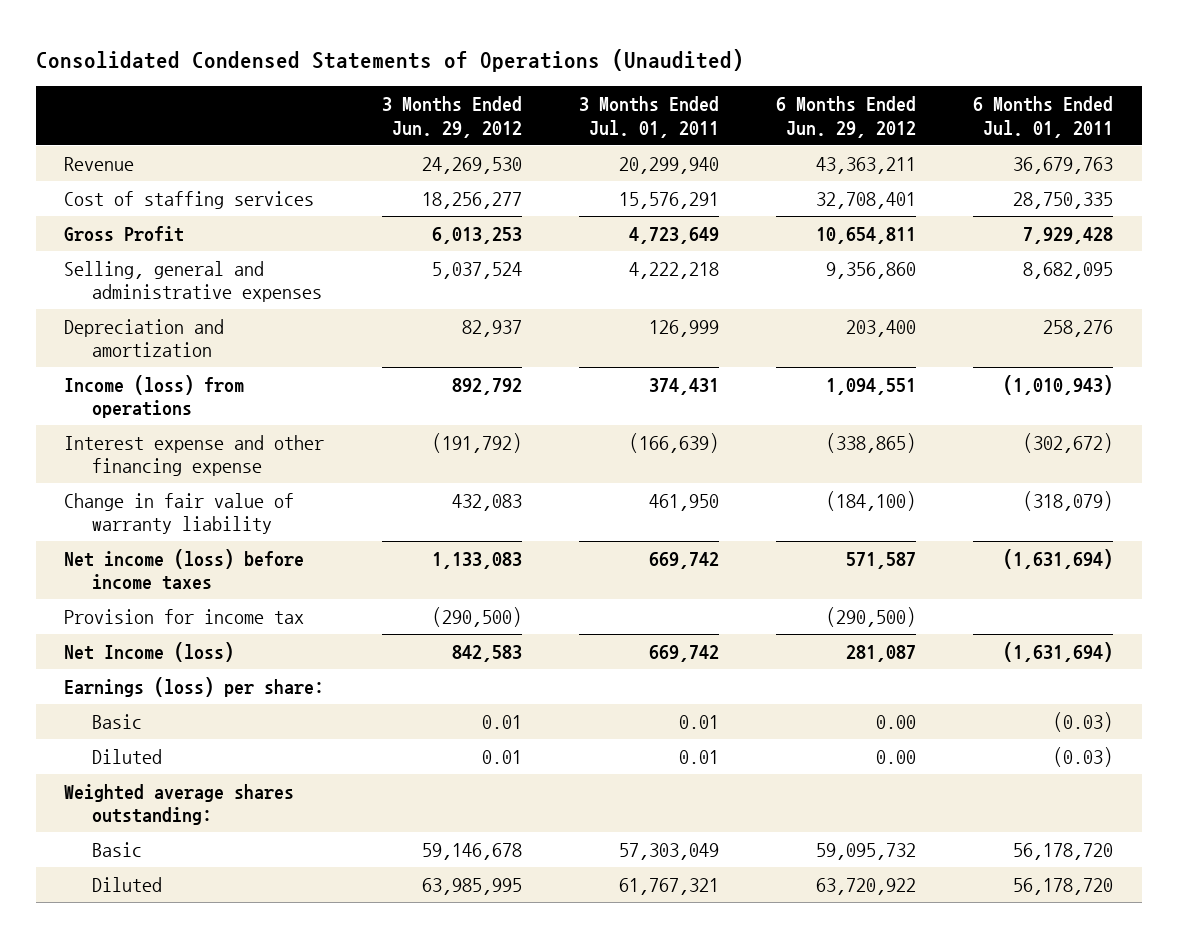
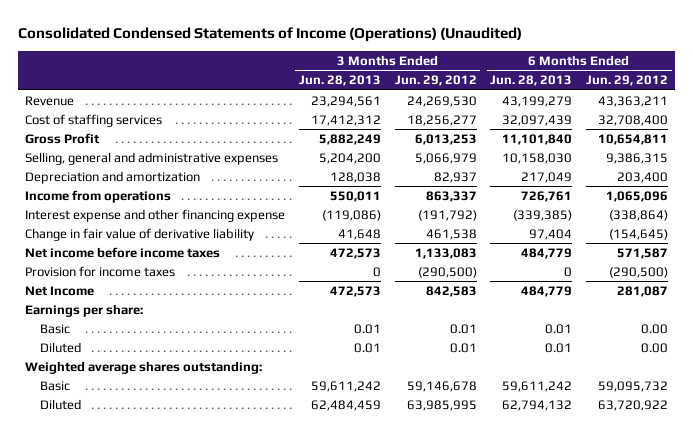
- Consolidated Condensed Statements of Operations (Unaudited)
+ Consolidated Condensed Statements of Income (Operations) (Unaudited)
- | 3 Months Ended Jun. 29, 2012 | 3 Months Ended Jul. 01, 2011 | 6 Months Ended Jun. 29, 2012 | 6 Months Ended Jul. 01, 2011
+ | 3 Months Ended Jun. 28, 2013 | 3 Months Ended Jun. 29, 2012 | 6 Months Ended Jun. 28, 2013 | 6 Months Ended Jun. 29, 2012
- Cost of staffing services | 18,256,277 | 15,576,291 | 32,708,401 | 28,750,335
+ Cost of staffing services | 17,412,312 | 18,256,277 | 32,097,439 | 32,708,400
- Selling, general and administrative expenses | 5,037,524 | 4,222,218 | 9,356,860 | 8,682,095
+ Selling, general and administrative expenses | 5,204,200 | 5,066,979 | 10,158,030 | 9,386,315
- Income (loss) from operations | 892,792 | 374,431 | 1,094,551 | (1,010,943)
- Interest expense and other financing expense | (191,792) | (166,639) | (338,865) | (302,672)
- Change in fair value of warranty liability | 432,083 | 461,950 | (184,100) | (318,079)
- Net income (loss) before income taxes | 1,133,083 | 669,742 | 571,587 | (1,631,694)
- Provision for income tax | (290,500) | | (290,500) |
- Net Income (loss) | 842,583 | 669,742 | 281,087 | (1,631,694)
- Earnings (loss) per share:
+ Income from operations | 550,011 | 863,337 | 726,761 | 1,065,096
+ Interest expense and other financing expense | (119,086) | (191,792) | (339,385) | (338,864)
+ Change in fair value of derivative liability | 41,648 | 461,538 | 97,404 | (154,645)
+ Net income before income taxes | 472,573 | 1,133,083 | 484,779 | 571,587
+ Provision for income taxes | 0 | (290,500) | 0 | (290,500)
+ Net Income | 472,573 | 842,583 | 484,779 | 281,087
+ Earnings per share:

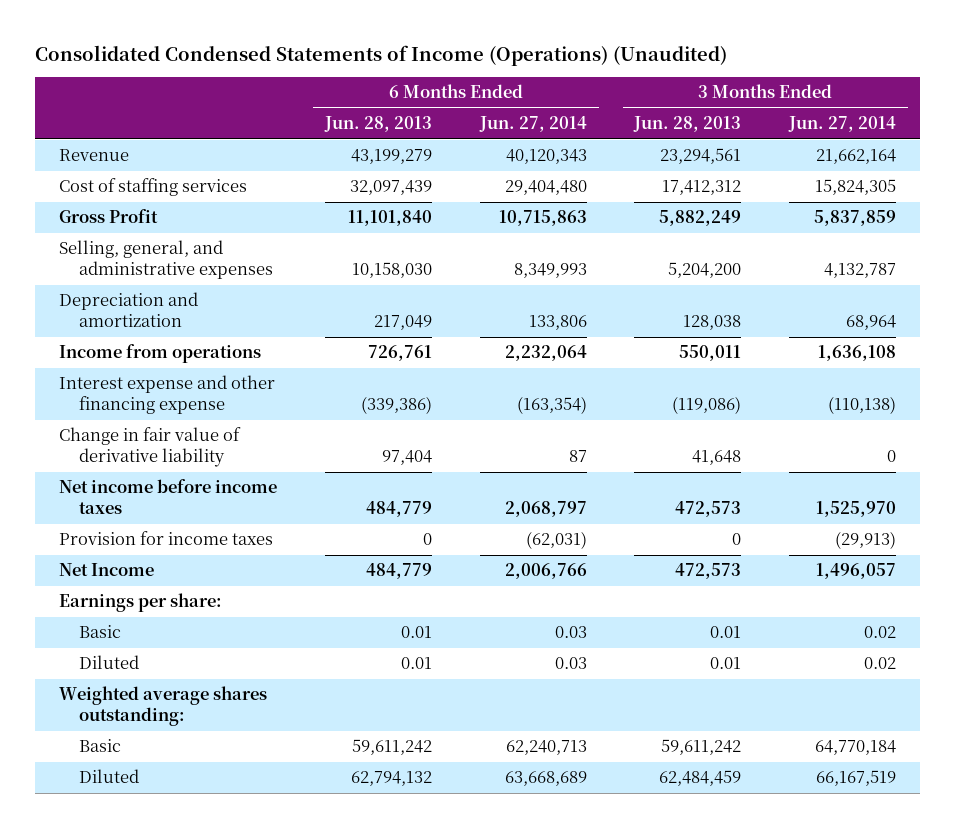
- | 3 Months Ended Jun. 28, 2013 | 3 Months Ended Jun. 29, 2012 | 6 Months Ended Jun. 28, 2013 | 6 Months Ended Jun. 29, 2012
+ | 6 Months Ended Jun. 28, 2013 | 6 Months Ended Jun. 27, 2014 | 3 Months Ended Jun. 28, 2013 | 3 Months Ended Jun. 27, 2014
- Selling, general and administrative expenses | 5,204,200 | 5,066,979 | 10,158,030 | 9,386,315
+ Selling, general, and administrative expenses | 10,158,030 | 8,349,993 | 5,204,200 | 4,132,787
- Interest expense and other financing expense | (119,086) | (191,792) | (339,385) | (338,864)
+ Interest expense and other financing expense | (339,386) | (163,354) | (119,086) | (110,138)

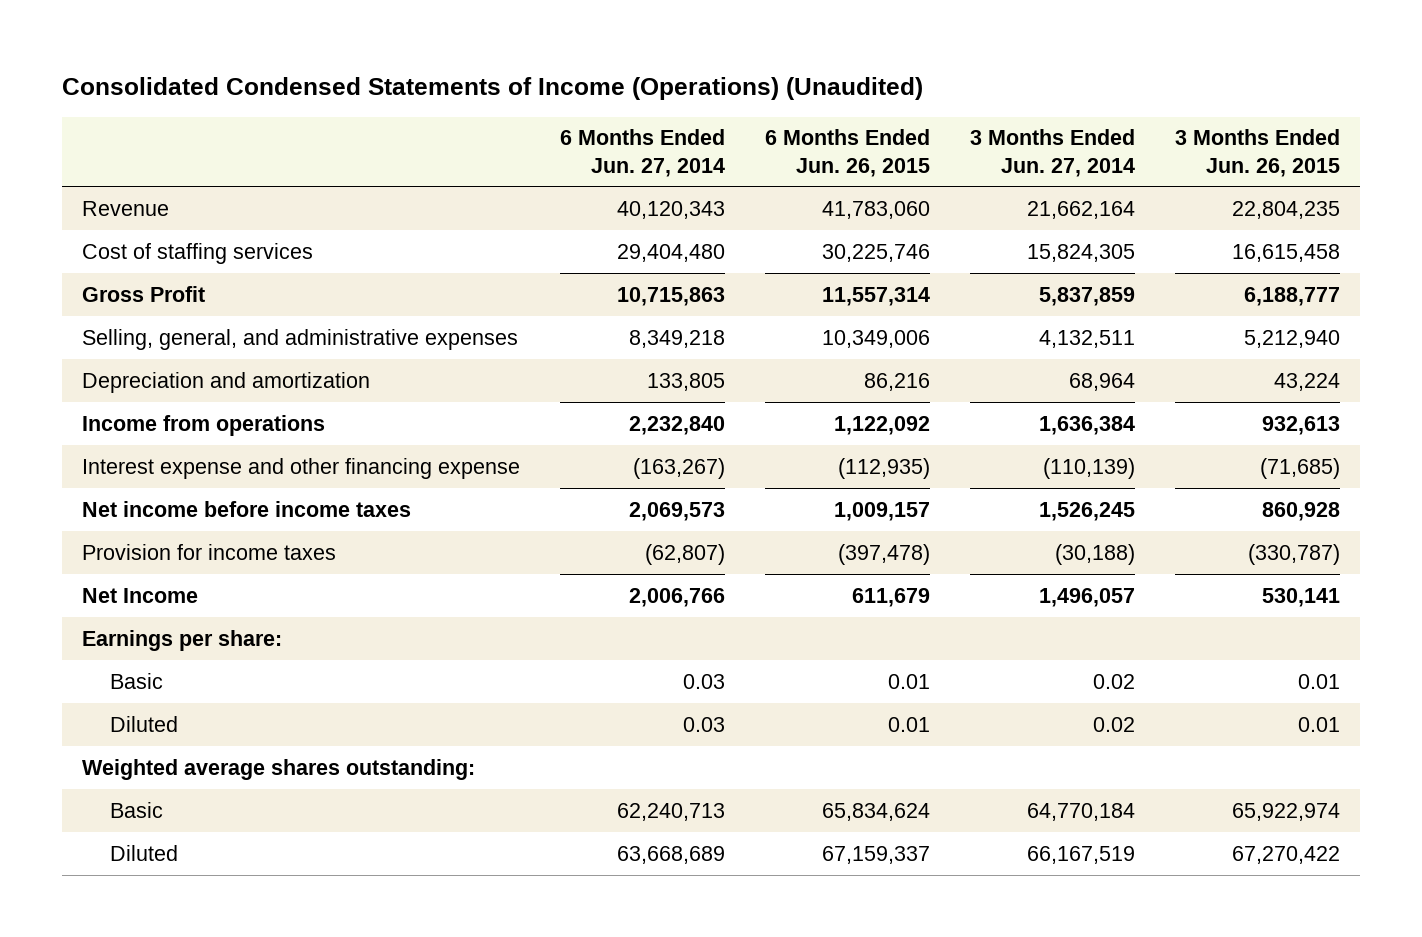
- | 6 Months Ended Jun. 28, 2013 | 6 Months Ended Jun. 27, 2014 | 3 Months Ended Jun. 28, 2013 | 3 Months Ended Jun. 27, 2014
+ | 6 Months Ended Jun. 27, 2014 | 6 Months Ended Jun. 26, 2015 | 3 Months Ended Jun. 27, 2014 | 3 Months Ended Jun. 26, 2015
- Selling, general, and administrative expenses | 10,158,030 | 8,349,993 | 5,204,200 | 4,132,787
- Depreciation and amortization | 217,049 | 133,806 | 128,038 | 68,964
- Income from operations | 726,761 | 2,232,064 | 550,011 | 1,636,108
- Interest expense and other financing expense | (339,386) | (163,354) | (119,086) | (110,138)
- Change in fair value of derivative liability | 97,404 | 87 | 41,648 | 0
- Net income before income taxes | 484,779 | 2,068,797 | 472,573 | 1,525,970
- Provision for income taxes | 0 | (62,031) | 0 | (29,913)
+ Selling, general, and administrative expenses | 8,349,218 | 10,349,006 | 4,132,511 | 5,212,940
+ Depreciation and amortization | 133,805 | 86,216 | 68,964 | 43,224
+ Income from operations | 2,232,840 | 1,122,092 | 1,636,384 | 932,613
+ Interest expense and other financing expense | (163,267) | (112,935) | (110,139) | (71,685)
+ Net income before income taxes | 2,069,573 | 1,009,157 | 1,526,245 | 860,928
+ Provision for income taxes | (62,807) | (397,478) | (30,188) | (330,787)

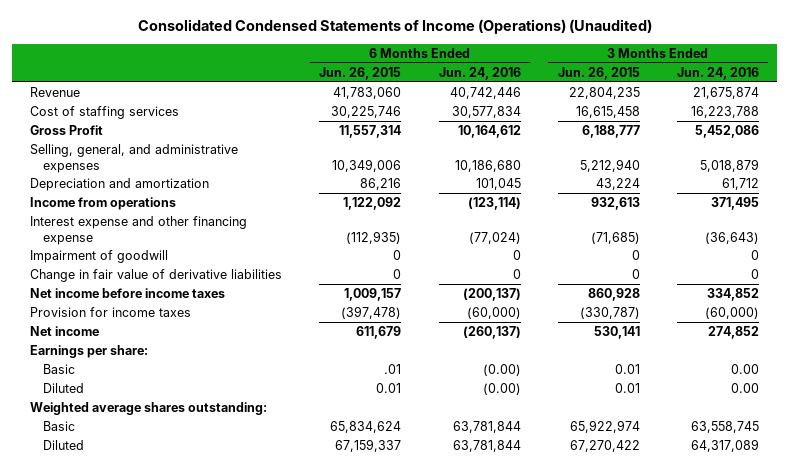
- | 6 Months Ended Jun. 27, 2014 | 6 Months Ended Jun. 26, 2015 | 3 Months Ended Jun. 27, 2014 | 3 Months Ended Jun. 26, 2015
+ | 6 Months Ended Jun. 26, 2015 | 6 Months Ended Jun. 24, 2016 | 3 Months Ended Jun. 26, 2015 | 3 Months Ended Jun. 24, 2016
+ Impairment of goodwill | 0 | 0 | 0 | 0
+ Change in fair value of derivative liabilities | 0 | 0 | 0 | 0
- Net Income | 2,006,766 | 611,679 | 1,496,057 | 530,141
+ Net income | 611,679 | (260,137) | 530,141 | 274,852
- Basic | 0.03 | 0.01 | 0.02 | 0.01
+ Basic | .01 | (0.00) | 0.01 | 0.00

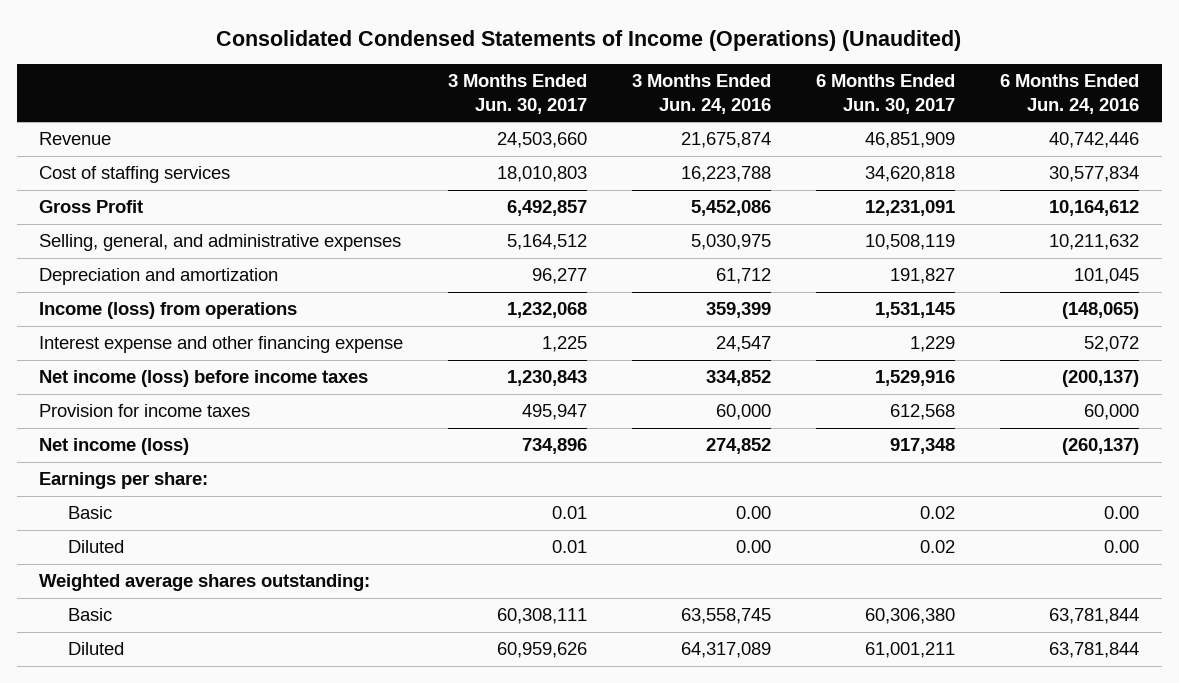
- | 6 Months Ended Jun. 26, 2015 | 6 Months Ended Jun. 24, 2016 | 3 Months Ended Jun. 26, 2015 | 3 Months Ended Jun. 24, 2016
+ | 3 Months Ended Jun. 30, 2017 | 3 Months Ended Jun. 24, 2016 | 6 Months Ended Jun. 30, 2017 | 6 Months Ended Jun. 24, 2016
- Selling, general, and administrative expenses | 10,349,006 | 10,186,680 | 5,212,940 | 5,018,879
+ Selling, general, and administrative expenses | 5,164,512 | 5,030,975 | 10,508,119 | 10,211,632
- Income from operations | 1,122,092 | (123,114) | 932,613 | 371,495
- Interest expense and other financing expense | (112,935) | (77,024) | (71,685) | (36,643)
- Impairment of goodwill | 0 | 0 | 0 | 0
- Change in fair value of derivative liabilities | 0 | 0 | 0 | 0
- Net income before income taxes | 1,009,157 | (200,137) | 860,928 | 334,852
- Provision for income taxes | (397,478) | (60,000) | (330,787) | (60,000)
- Net income | 611,679 | (260,137) | 530,141 | 274,852
+ Income (loss) from operations | 1,232,068 | 359,399 | 1,531,145 | (148,065)
+ Interest expense and other financing expense | 1,225 | 24,547 | 1,229 | 52,072
+ Net income (loss) before income taxes | 1,230,843 | 334,852 | 1,529,916 | (200,137)
+ Provision for income taxes | 495,947 | 60,000 | 612,568 | 60,000
+ Net income (loss) | 734,896 | 274,852 | 917,348 | (260,137)
- Basic | .01 | (0.00) | 0.01 | 0.00
- Diluted | 0.01 | (0.00) | 0.01 | 0.00
+ Basic | 0.01 | 0.00 | 0.02 | 0.00
+ Diluted | 0.01 | 0.00 | 0.02 | 0.00

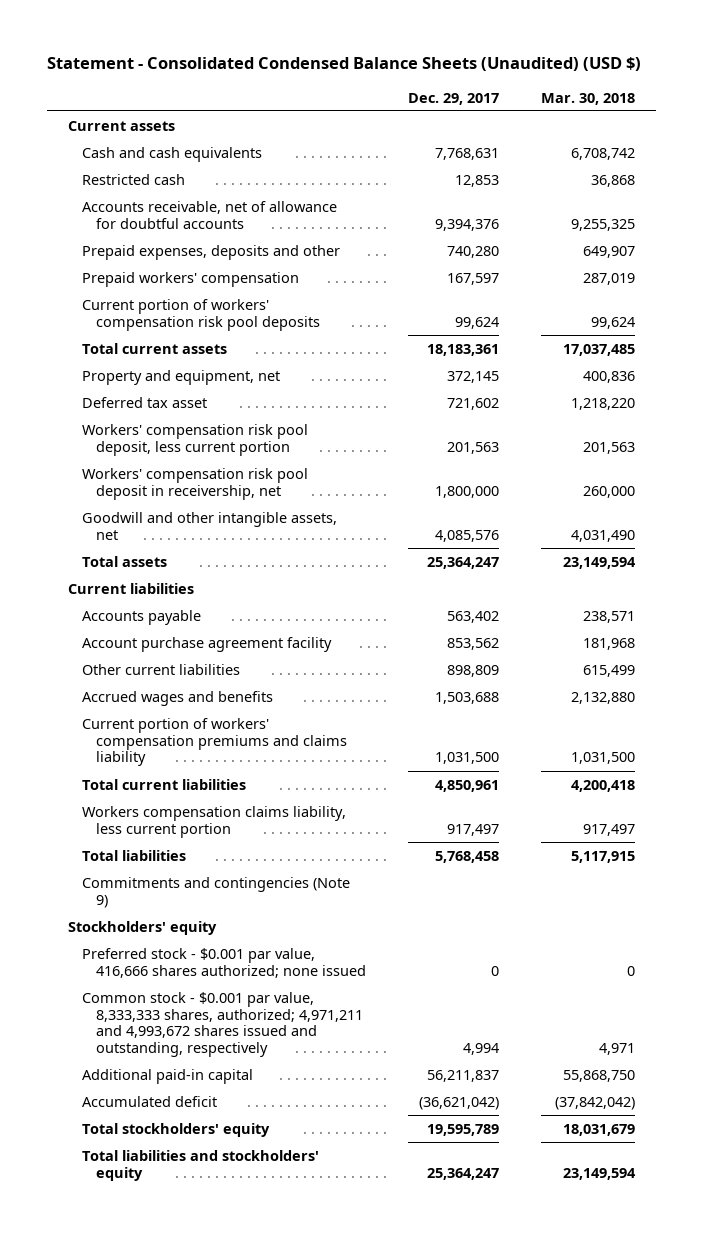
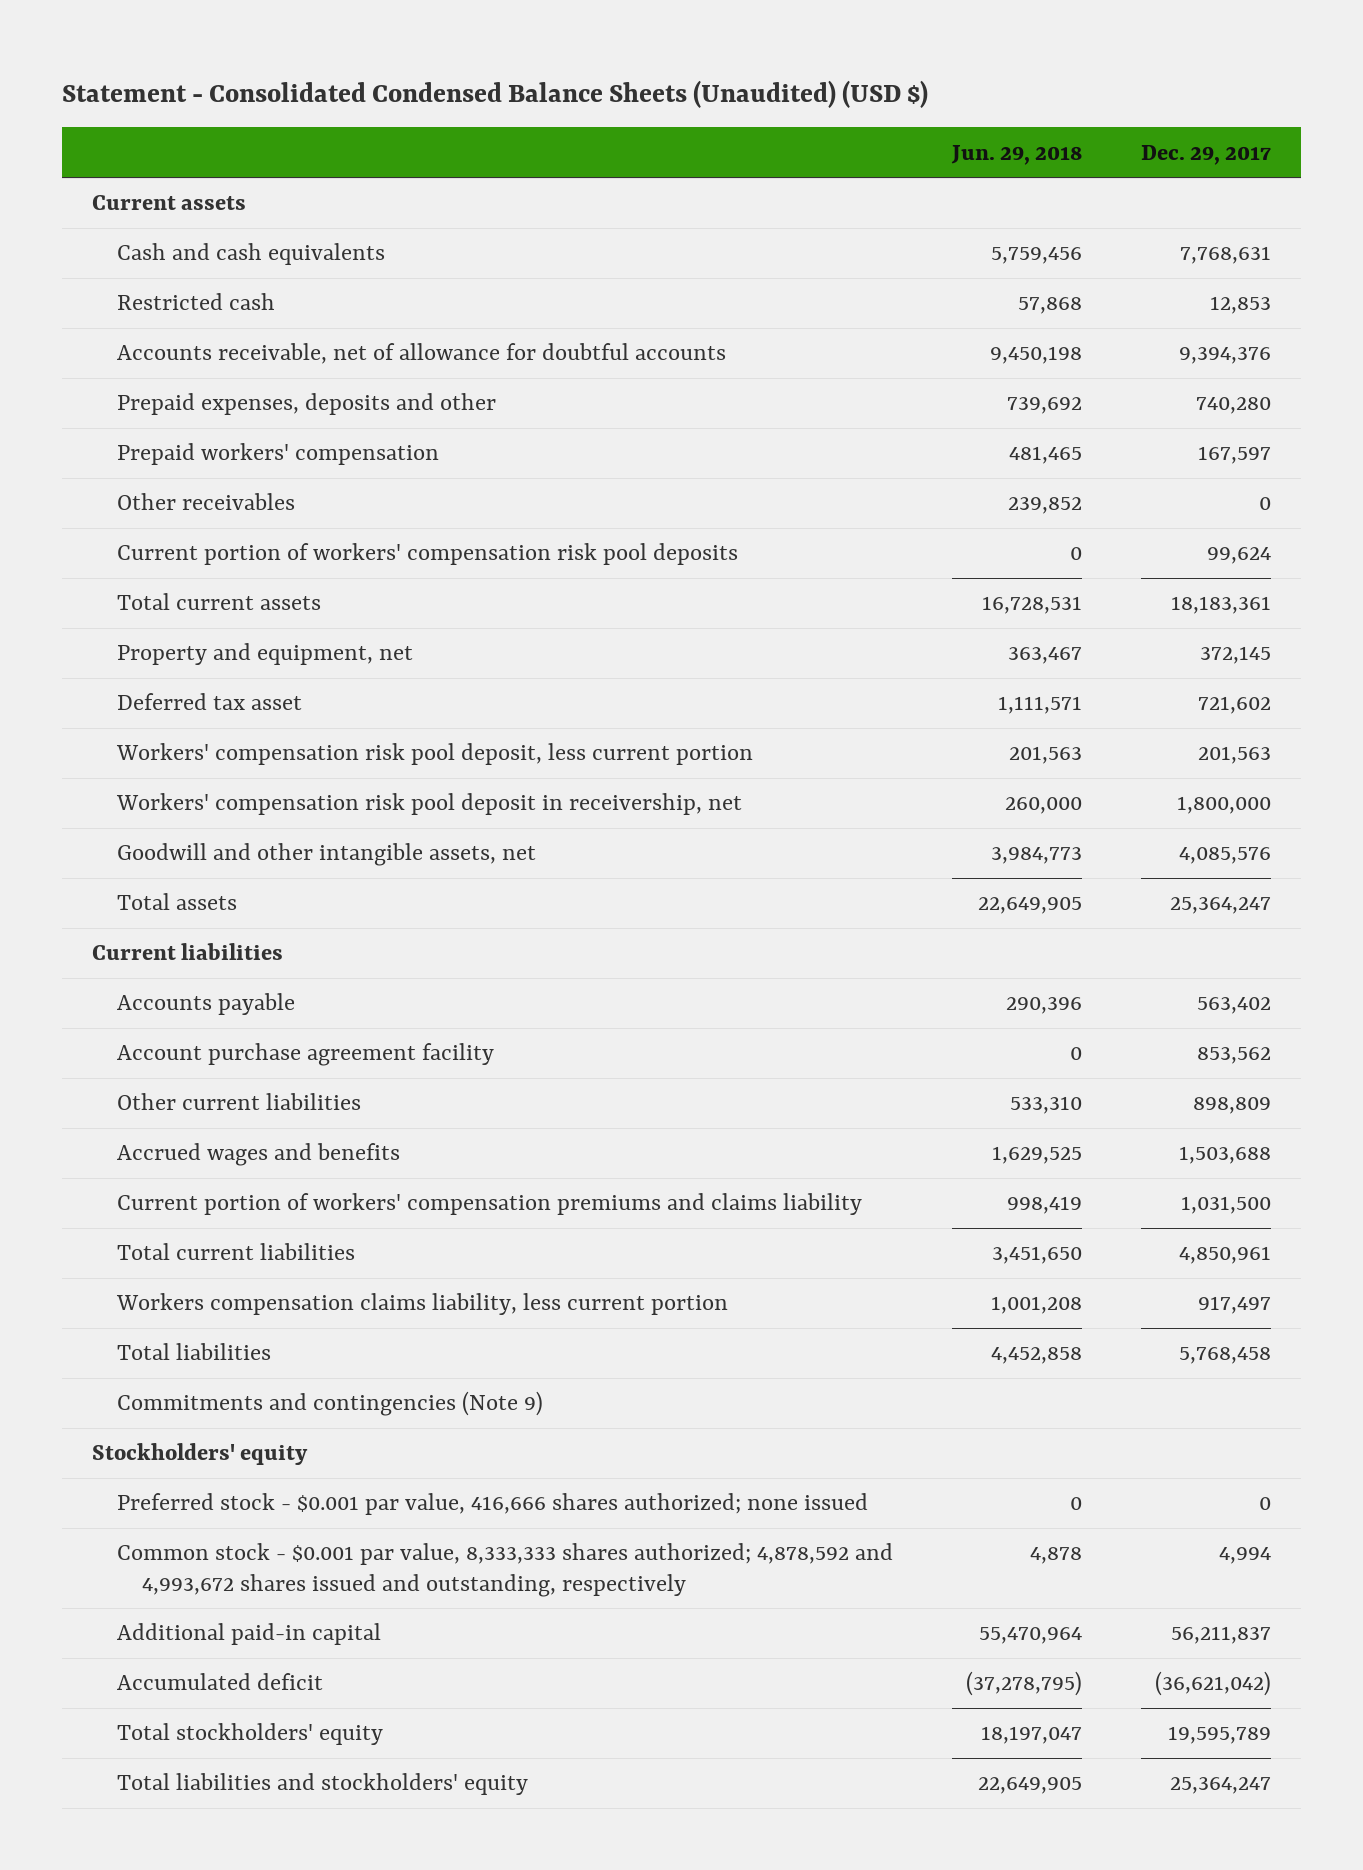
- | Dec. 29, 2017 | Mar. 30, 2018
+ | Jun. 29, 2018 | Dec. 29, 2017
+ Other receivables | 239,852 | 0
- Common stock - $0.001 par value, 8,333,333 shares, authorized; 4,971,211 and 4,993,672 shares issued and outstanding, respectively | 4,994 | 4,971
+ Common stock - $0.001 par value, 8,333,333 shares authorized; 4,878,592 and 4,993,672 shares issued and outstanding, respectively | 4,878 | 4,994

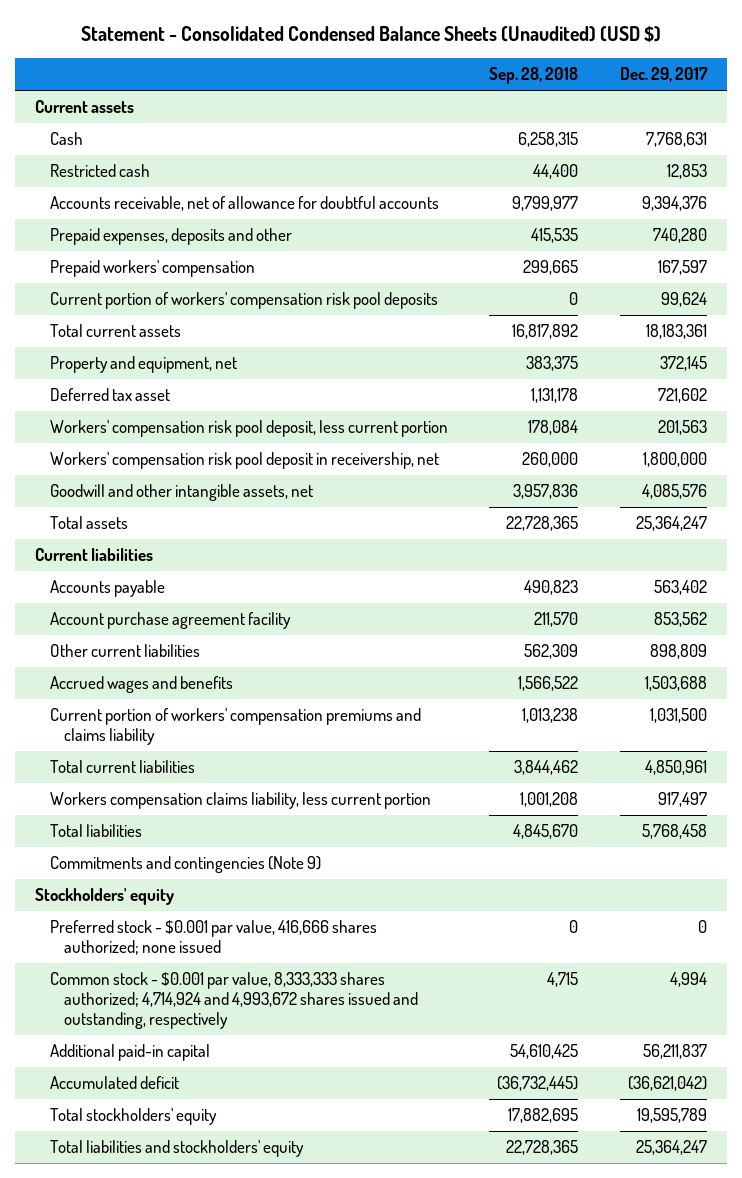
- | Jun. 29, 2018 | Dec. 29, 2017
+ | Sep. 28, 2018 | Dec. 29, 2017
- Cash and cash equivalents | 5,759,456 | 7,768,631
+ Cash | 6,258,315 | 7,768,631
- Other receivables | 239,852 | 0
- Common stock - $0.001 par value, 8,333,333 shares authorized; 4,878,592 and 4,993,672 shares issued and outstanding, respectively | 4,878 | 4,994
+ Common stock - $0.001 par value, 8,333,333 shares authorized; 4,714,924 and 4,993,672 shares issued and outstanding, respectively | 4,715 | 4,994

